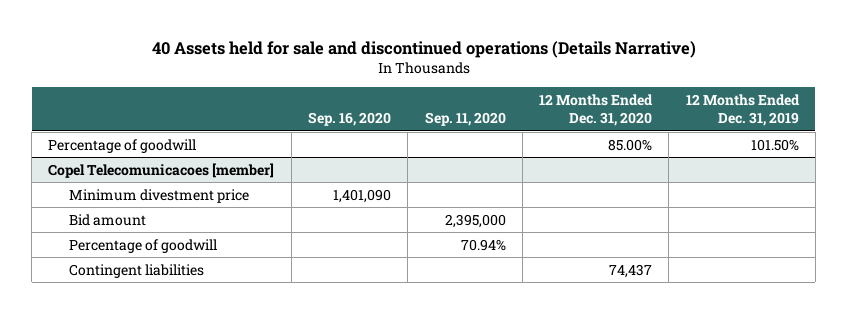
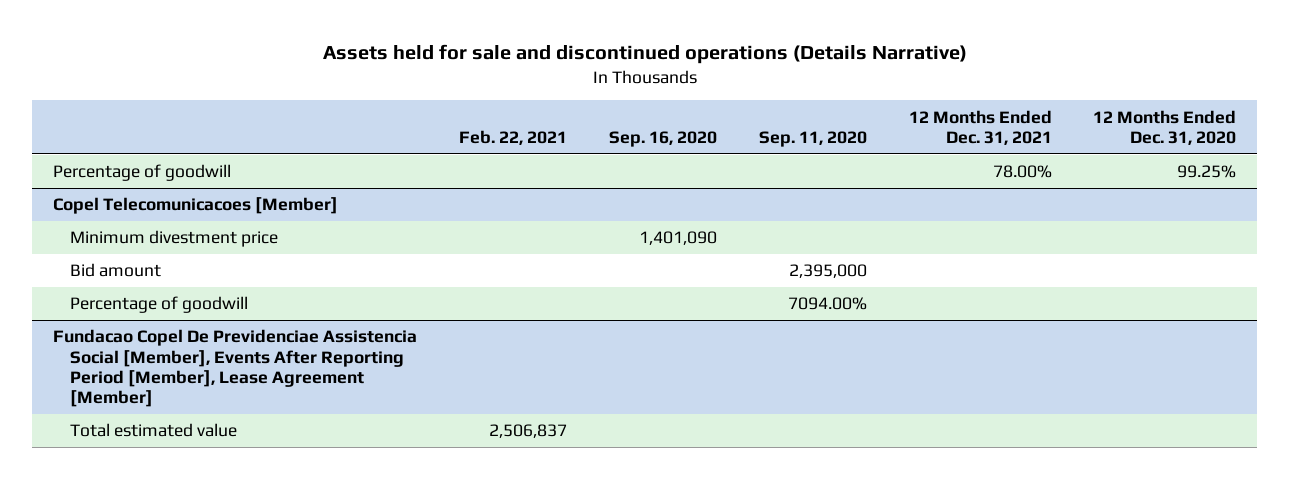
- 40 Assets held for sale and discontinued operations (Details Narrative)
+ Assets held for sale and discontinued operations (Details Narrative)
- | Sep. 16, 2020 | Sep. 11, 2020 | 12 Months Ended Dec. 31, 2020 | 12 Months Ended Dec. 31, 2019
+ | Feb. 22, 2021 | Sep. 16, 2020 | Sep. 11, 2020 | 12 Months Ended Dec. 31, 2021 | 12 Months Ended Dec. 31, 2020
- Percentage of goodwill | | | 85.00% | 101.50%
- Copel Telecomunicacoes [member]
+ Percentage of goodwill | | | | 78.00% | 99.25%
+ Copel Telecomunicacoes [Member]
- Percentage of goodwill | | 70.94% | |
- Contingent liabilities | | | 74,437 |
+ Percentage of goodwill | | | 7094.00% | |
+ Fundacao Copel De Previdenciae Assistencia Social [Member], Events After Reporting Period [Member], Lease Agreement [Member]
+ Total estimated value | 2,506,837 | | | |

